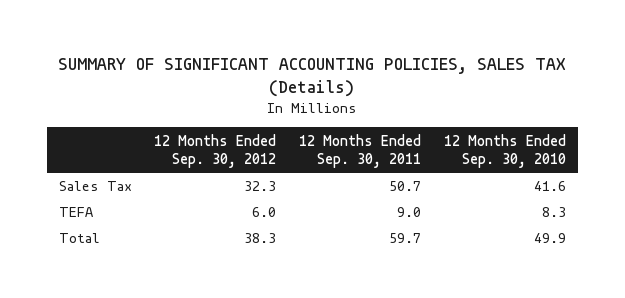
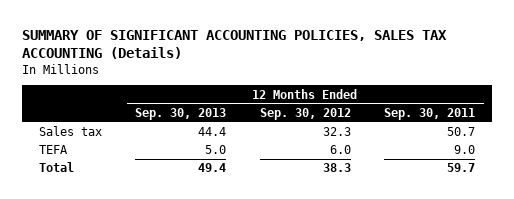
- SUMMARY OF SIGNIFICANT ACCOUNTING POLICIES, SALES TAX (Details)
+ SUMMARY OF SIGNIFICANT ACCOUNTING POLICIES, SALES TAX ACCOUNTING (Details)
- | 12 Months Ended Sep. 30, 2012 | 12 Months Ended Sep. 30, 2011 | 12 Months Ended Sep. 30, 2010
+ | 12 Months Ended Sep. 30, 2013 | 12 Months Ended Sep. 30, 2012 | 12 Months Ended Sep. 30, 2011
- Sales Tax | 32.3 | 50.7 | 41.6
+ Sales tax | 44.4 | 32.3 | 50.7

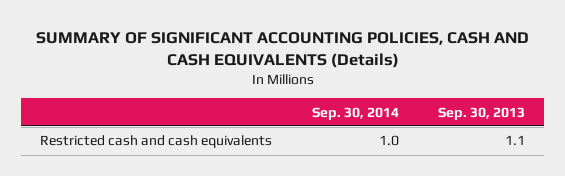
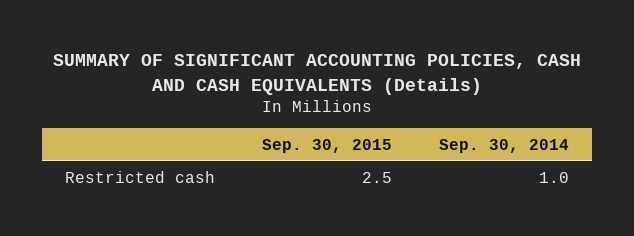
- | Sep. 30, 2014 | Sep. 30, 2013
+ | Sep. 30, 2015 | Sep. 30, 2014
- Restricted cash and cash equivalents | 1.0 | 1.1
+ Restricted cash | 2.5 | 1.0

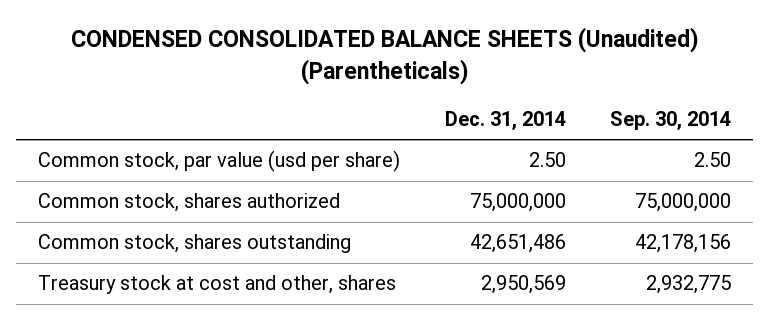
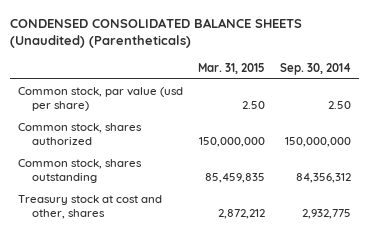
- | Dec. 31, 2014 | Sep. 30, 2014
+ | Mar. 31, 2015 | Sep. 30, 2014
- Common stock, shares authorized | 75,000,000 | 75,000,000
- Common stock, shares outstanding | 42,651,486 | 42,178,156
+ Common stock, shares authorized | 150,000,000 | 150,000,000
+ Common stock, shares outstanding | 85,459,835 | 84,356,312

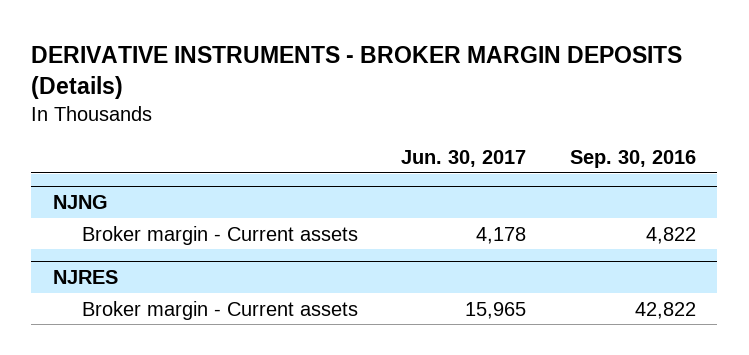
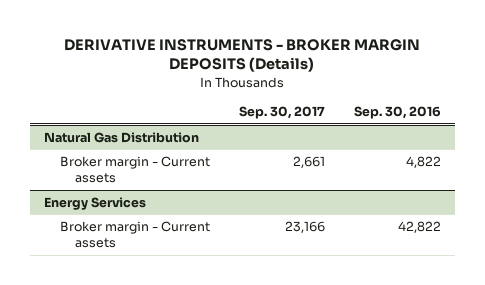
- | Jun. 30, 2017 | Sep. 30, 2016
+ | Sep. 30, 2017 | Sep. 30, 2016
- NJNG
+ Natural Gas Distribution
- NJRES
+ Energy Services

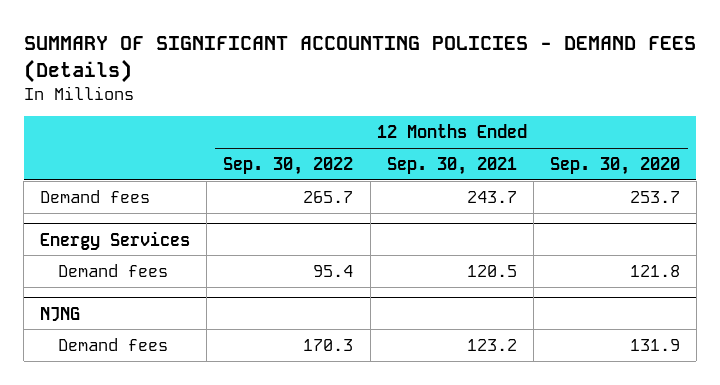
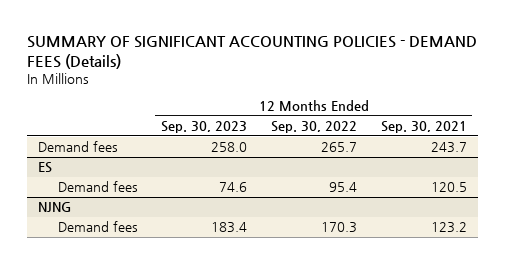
- | 12 Months Ended Sep. 30, 2022 | 12 Months Ended Sep. 30, 2021 | 12 Months Ended Sep. 30, 2020
+ | 12 Months Ended Sep. 30, 2023 | 12 Months Ended Sep. 30, 2022 | 12 Months Ended Sep. 30, 2021
- Energy Services
+ ES

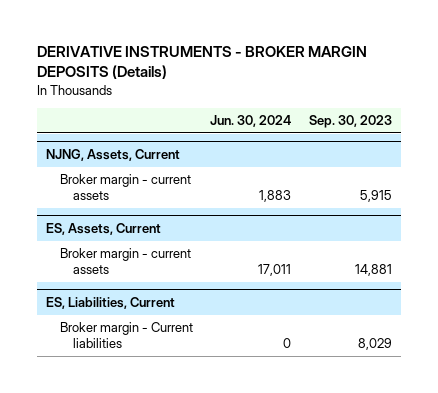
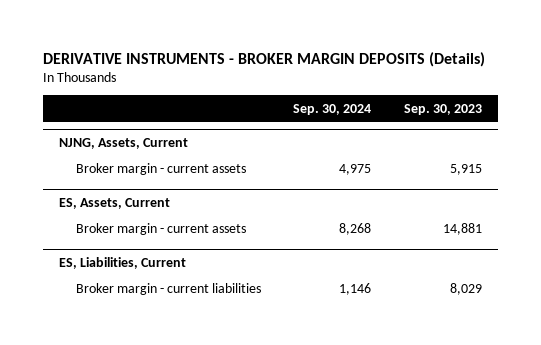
- | Jun. 30, 2024 | Sep. 30, 2023
+ | Sep. 30, 2024 | Sep. 30, 2023
@ ES, Liabilities, Current
- Broker margin - Current liabilities | 0 | 8,029
+ Broker margin - current liabilities | 1,146 | 8,029

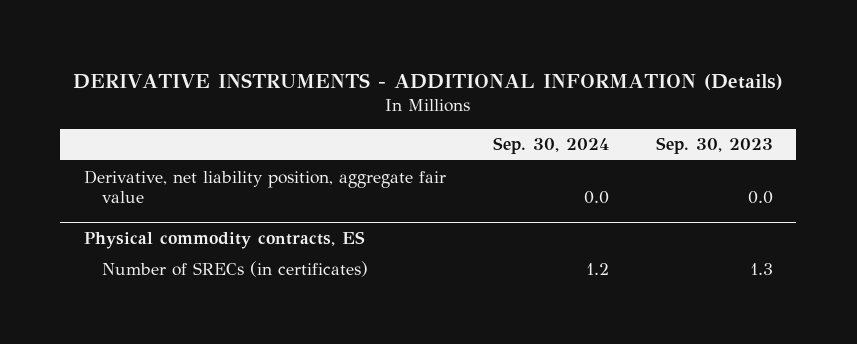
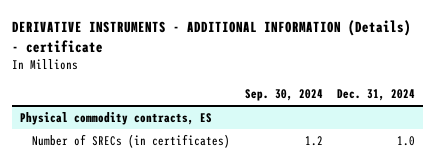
- DERIVATIVE INSTRUMENTS - ADDITIONAL INFORMATION (Details)
+ DERIVATIVE INSTRUMENTS - ADDITIONAL INFORMATION (Details) - certificate
- | Sep. 30, 2024 | Sep. 30, 2023
+ | Sep. 30, 2024 | Dec. 31, 2024
- Derivative, net liability position, aggregate fair value | 0.0 | 0.0

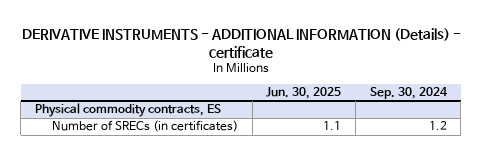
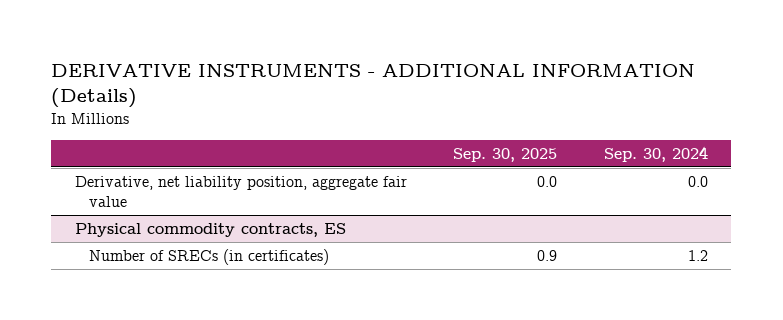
- DERIVATIVE INSTRUMENTS - ADDITIONAL INFORMATION (Details) - certificate
+ DERIVATIVE INSTRUMENTS - ADDITIONAL INFORMATION (Details)
- | Jun. 30, 2025 | Sep. 30, 2024
+ | Sep. 30, 2025 | Sep. 30, 2024
+ Derivative, net liability position, aggregate fair value | 0.0 | 0.0

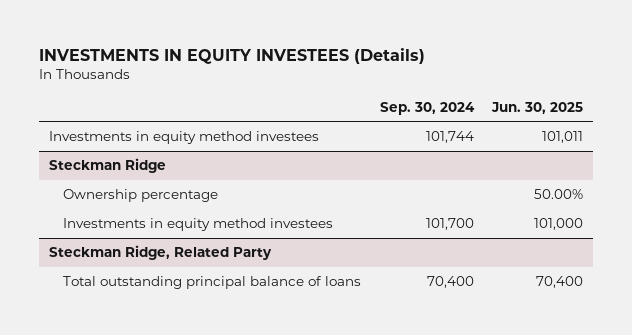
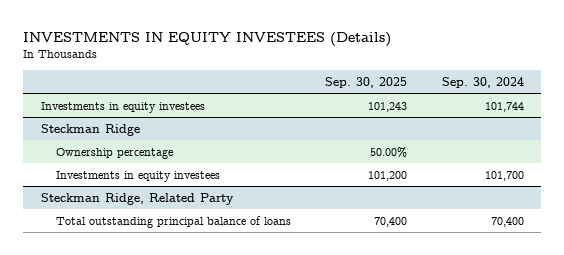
- | Sep. 30, 2024 | Jun. 30, 2025
+ | Sep. 30, 2025 | Sep. 30, 2024
- Investments in equity method investees | 101,744 | 101,011
+ Investments in equity investees | 101,243 | 101,744
@ Steckman Ridge
- Investments in equity method investees | 101,700 | 101,000
+ Investments in equity investees | 101,200 | 101,700

